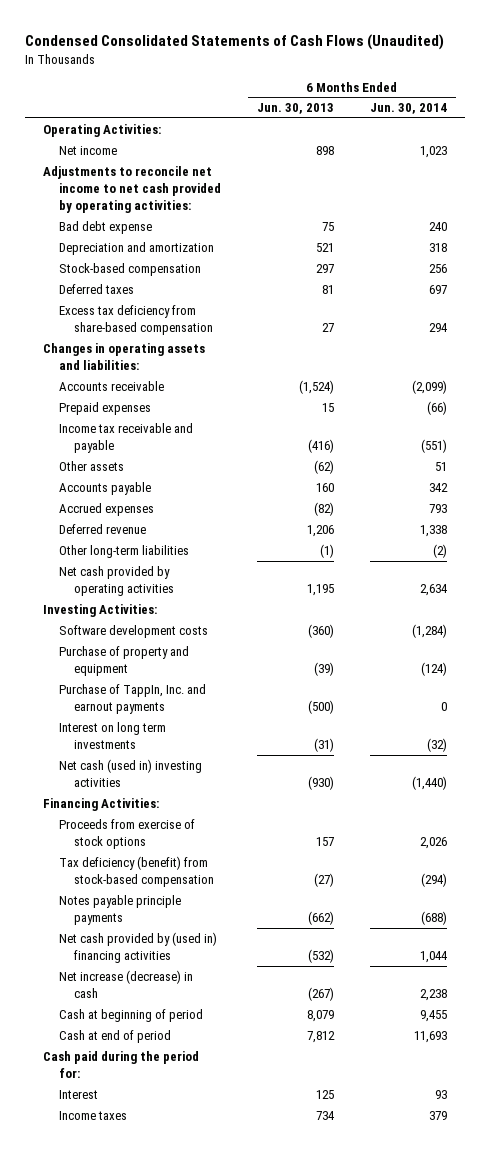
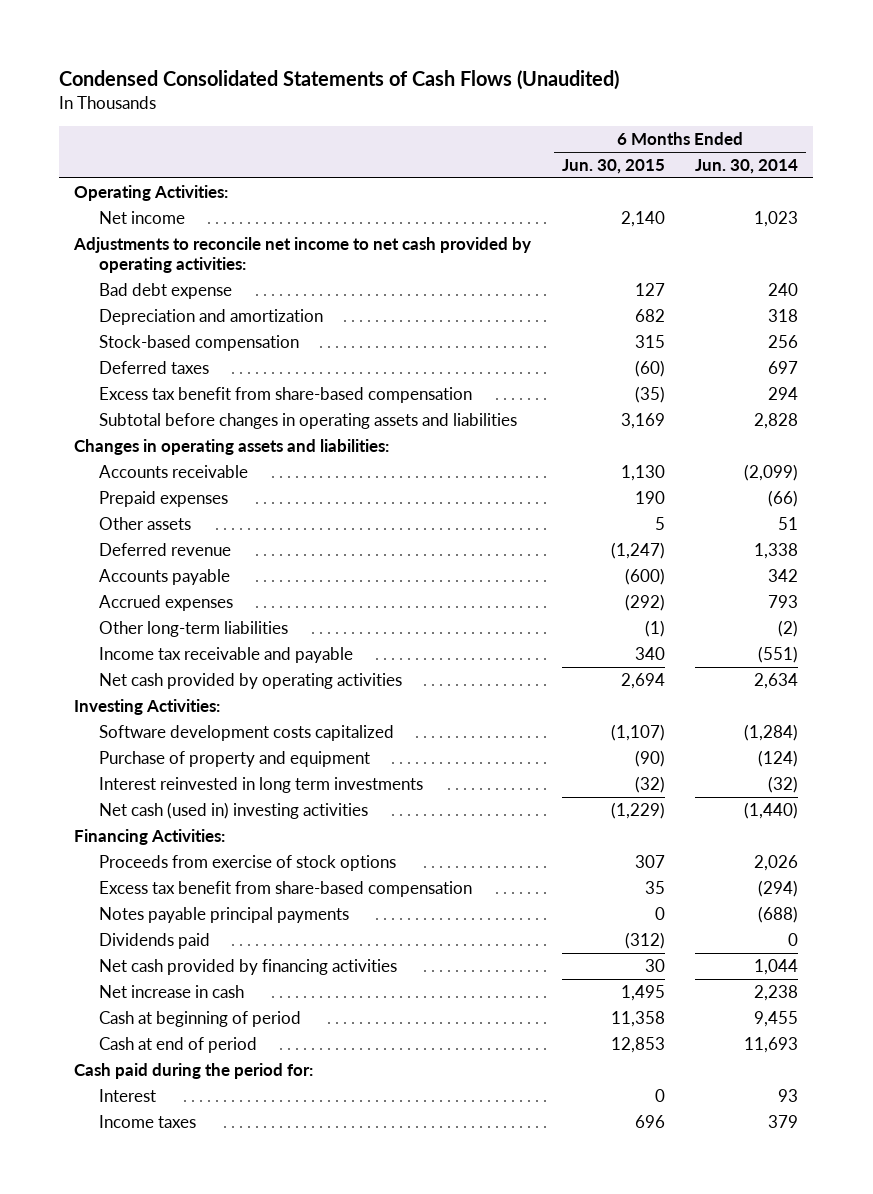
- | 6 Months Ended Jun. 30, 2013 | 6 Months Ended Jun. 30, 2014
+ | 6 Months Ended Jun. 30, 2015 | 6 Months Ended Jun. 30, 2014
- Excess tax deficiency from share-based compensation | 27 | 294
+ Excess tax benefit from share-based compensation | (35) | 294
+ Subtotal before changes in operating assets and liabilities | 3,169 | 2,828
moved up: Deferred revenue | (1,247) | 1,338
moved down: Income tax receivable and payable | 340 | (551)
- Software development costs | (360) | (1,284)
+ Software development costs capitalized | (1,107) | (1,284)
- Purchase of TappIn, Inc. and earnout payments | (500) | 0
- Interest on long term investments | (31) | (32)
+ Interest reinvested in long term investments | (32) | (32)
- Tax deficiency (benefit) from stock-based compensation | (27) | (294)
- Notes payable principle payments | (662) | (688)
- Net cash provided by (used in) financing activities | (532) | 1,044
- Net increase (decrease) in cash | (267) | 2,238
+ Excess tax benefit from share-based compensation | 35 | (294)
+ Notes payable principal payments | 0 | (688)
+ Dividends paid | (312) | 0
+ Net cash provided by financing activities | 30 | 1,044
+ Net increase in cash | 1,495 | 2,238

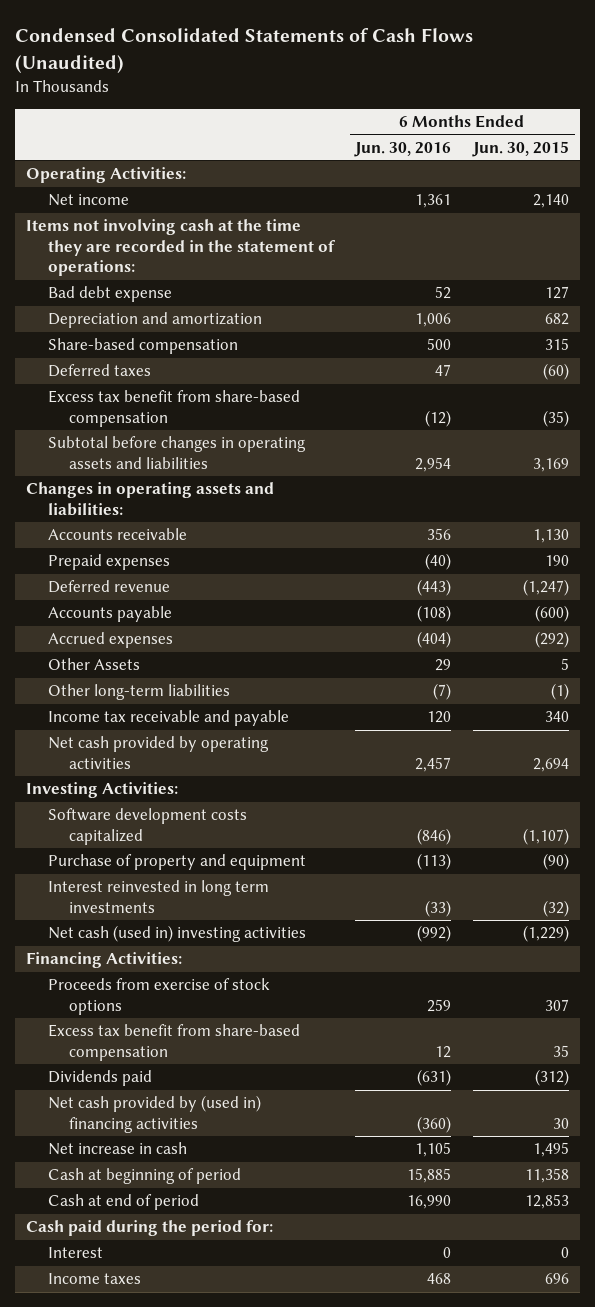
- | 6 Months Ended Jun. 30, 2015 | 6 Months Ended Jun. 30, 2014
+ | 6 Months Ended Jun. 30, 2016 | 6 Months Ended Jun. 30, 2015
- Adjustments to reconcile net income to net cash provided by operating activities:
+ Items not involving cash at the time they are recorded in the statement of operations:
- Stock-based compensation | 315 | 256
+ Share-based compensation | 500 | 315
- Other assets | 5 | 51
+ Other Assets | 29 | 5
- Notes payable principal payments | 0 | (688)
- Net cash provided by financing activities | 30 | 1,044
+ Net cash provided by (used in) financing activities | (360) | 30

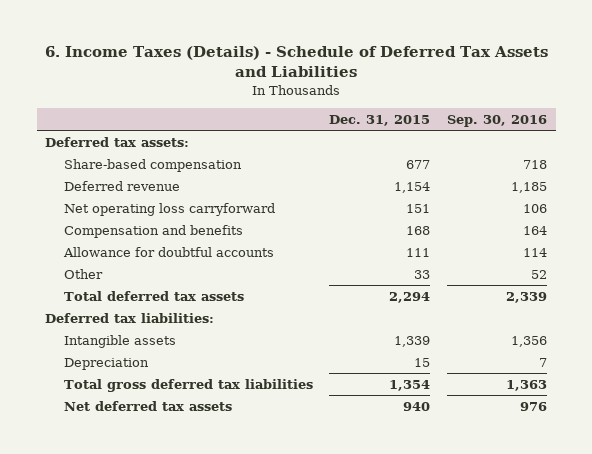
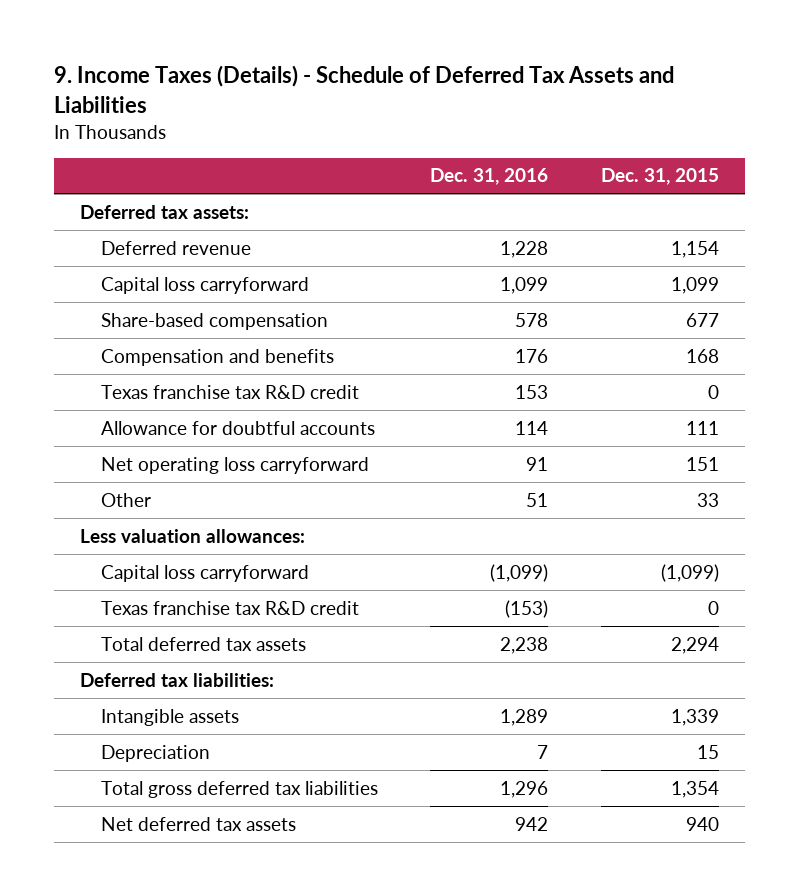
- 6. Income Taxes (Details) - Schedule of Deferred Tax Assets and Liabilities
+ 9. Income Taxes (Details) - Schedule of Deferred Tax Assets and Liabilities
- | Dec. 31, 2015 | Sep. 30, 2016
+ | Dec. 31, 2016 | Dec. 31, 2015
+ Capital loss carryforward | 1,099 | 1,099
moved down: Share-based compensation | 578 | 677
+ Texas franchise tax R&D credit | 153 | 0
moved down: Net operating loss carryforward | 91 | 151
+ Less valuation allowances:
+ Capital loss carryforward | (1,099) | (1,099)
+ Texas franchise tax R&D credit | (153) | 0

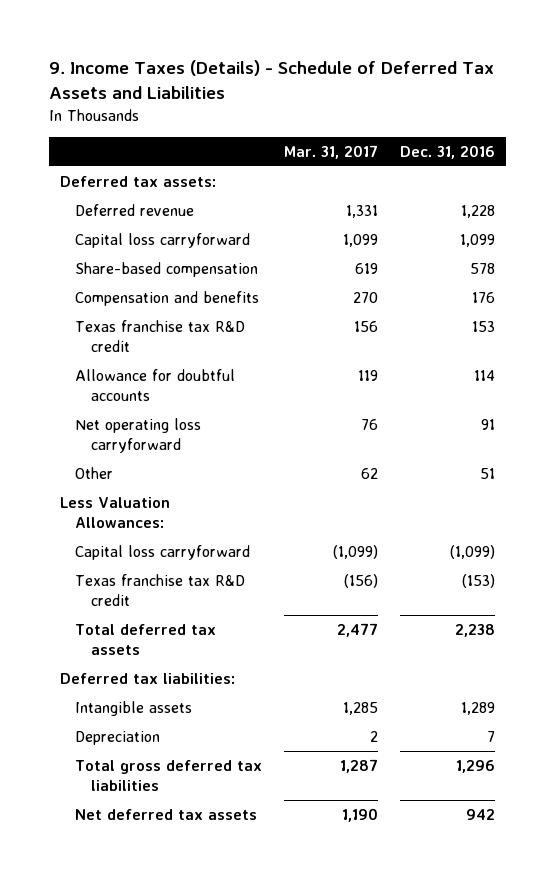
- | Dec. 31, 2016 | Dec. 31, 2015
+ | Mar. 31, 2017 | Dec. 31, 2016
- Less valuation allowances:
+ Less Valuation Allowances:

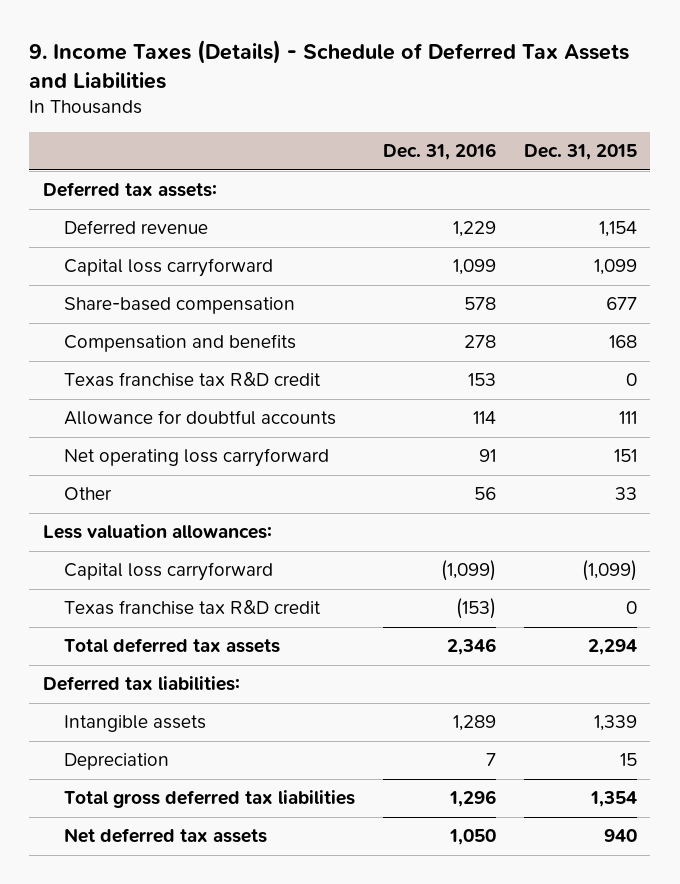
- | Mar. 31, 2017 | Dec. 31, 2016
+ | Dec. 31, 2016 | Dec. 31, 2015
- Deferred revenue | 1,331 | 1,228
+ Deferred revenue | 1,229 | 1,154
- Compensation and benefits | 270 | 176
+ Compensation and benefits | 278 | 168
- Other | 62 | 51
- Less Valuation Allowances:
+ Other | 56 | 33
+ Less valuation allowances:
- Total deferred tax assets | 2,477 | 2,238
+ Total deferred tax assets | 2,346 | 2,294
- Net deferred tax assets | 1,190 | 942
+ Net deferred tax assets | 1,050 | 940

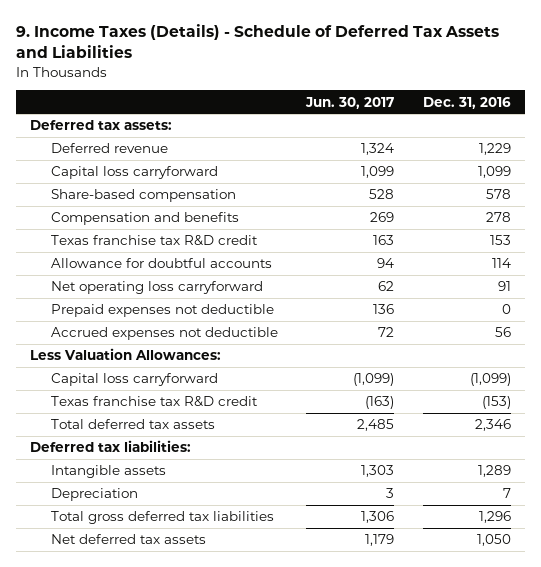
- | Dec. 31, 2016 | Dec. 31, 2015
+ | Jun. 30, 2017 | Dec. 31, 2016
- Other | 56 | 33
- Less valuation allowances:
+ Prepaid expenses not deductible | 136 | 0
+ Accrued expenses not deductible | 72 | 56
+ Less Valuation Allowances:

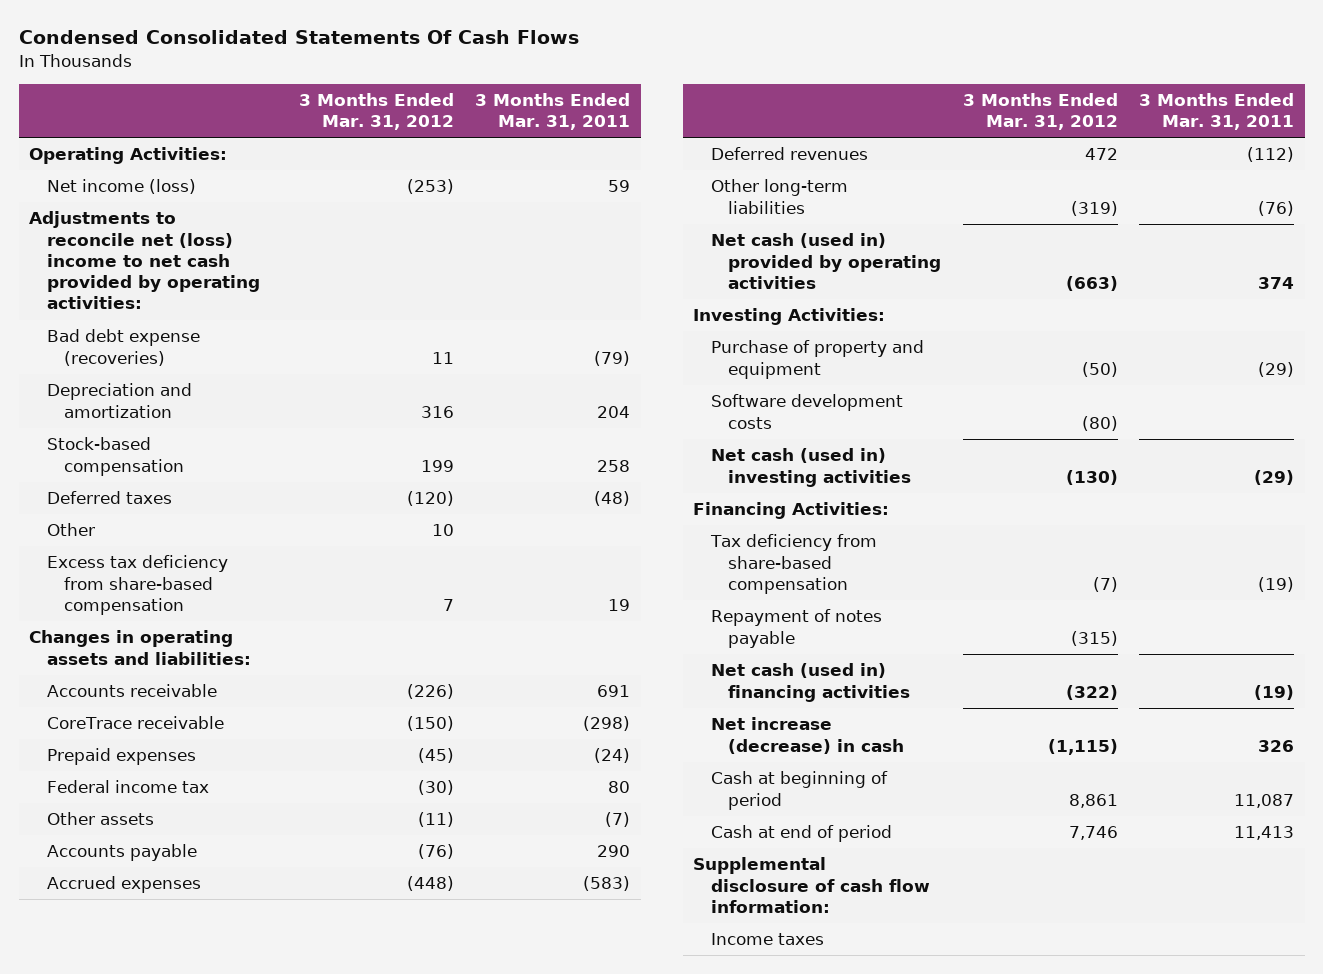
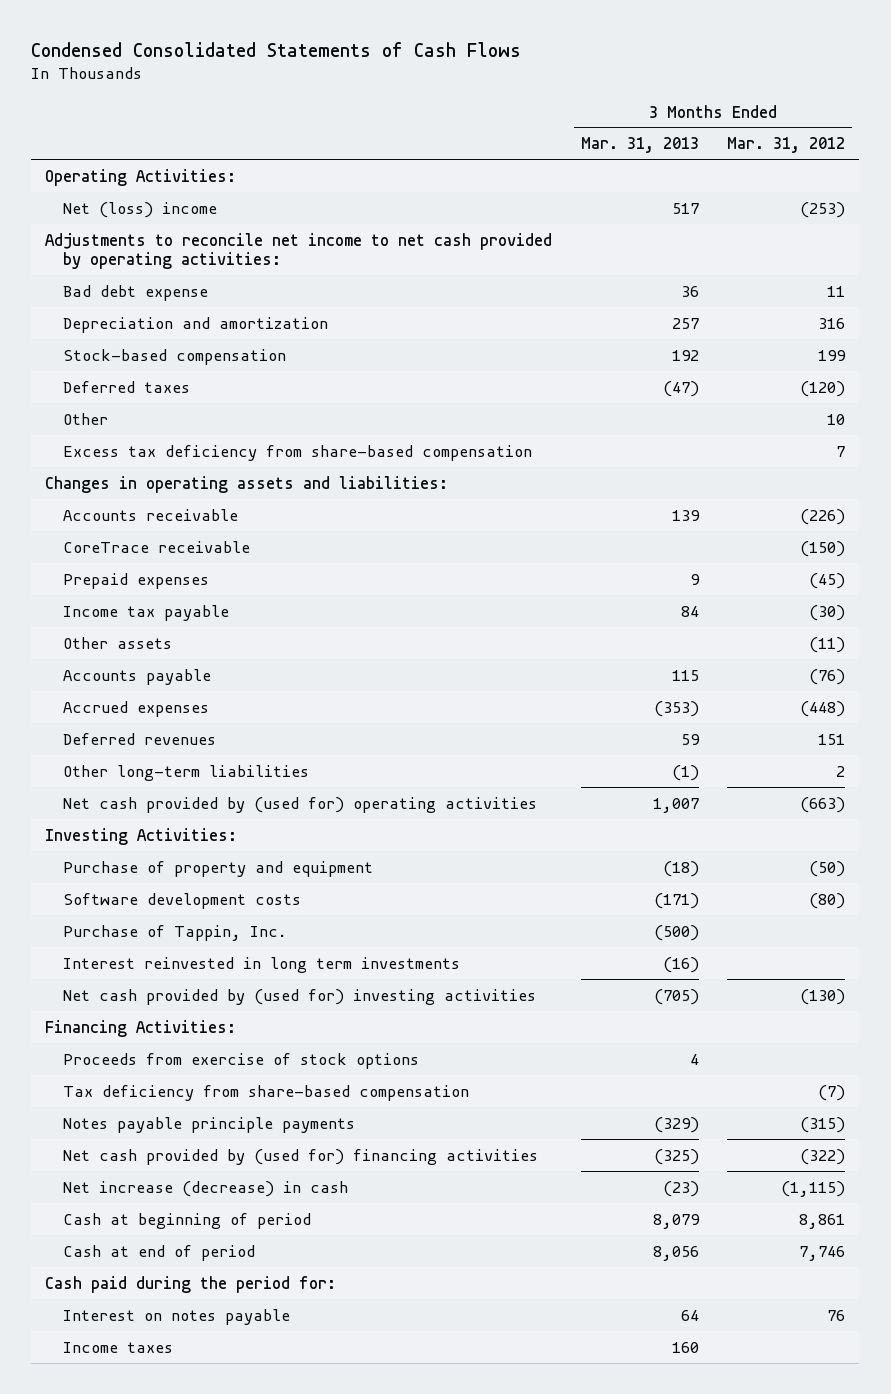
- Condensed Consolidated Statements Of Cash Flows
+ Condensed Consolidated Statements of Cash Flows
- | 3 Months Ended Mar. 31, 2012 | 3 Months Ended Mar. 31, 2011
+ | 3 Months Ended Mar. 31, 2013 | 3 Months Ended Mar. 31, 2012
- Net income (loss) | (253) | 59
- Adjustments to reconcile net (loss) income to net cash provided by operating activities:
- Bad debt expense (recoveries) | 11 | (79)
+ Net (loss) income | 517 | (253)
+ Adjustments to reconcile net income to net cash provided by operating activities:
+ Bad debt expense | 36 | 11
- Federal income tax | (30) | 80
+ Income tax payable | 84 | (30)
- Deferred revenues | 472 | (112)
- Other long-term liabilities | (319) | (76)
- Net cash (used in) provided by operating activities | (663) | 374
+ Deferred revenues | 59 | 151
+ Other long-term liabilities | (1) | 2
+ Net cash provided by (used for) operating activities | 1,007 | (663)
- Net cash (used in) investing activities | (130) | (29)
+ Purchase of Tappin, Inc. | (500) |
+ Interest reinvested in long term investments | (16) |
+ Net cash provided by (used for) investing activities | (705) | (130)
+ Proceeds from exercise of stock options | 4 |
- Repayment of notes payable | (315) |
- Net cash (used in) financing activities | (322) | (19)
+ Notes payable principle payments | (329) | (315)
+ Net cash provided by (used for) financing activities | (325) | (322)
- Supplemental disclosure of cash flow information:
+ Cash paid during the period for:
+ Interest on notes payable | 64 | 76

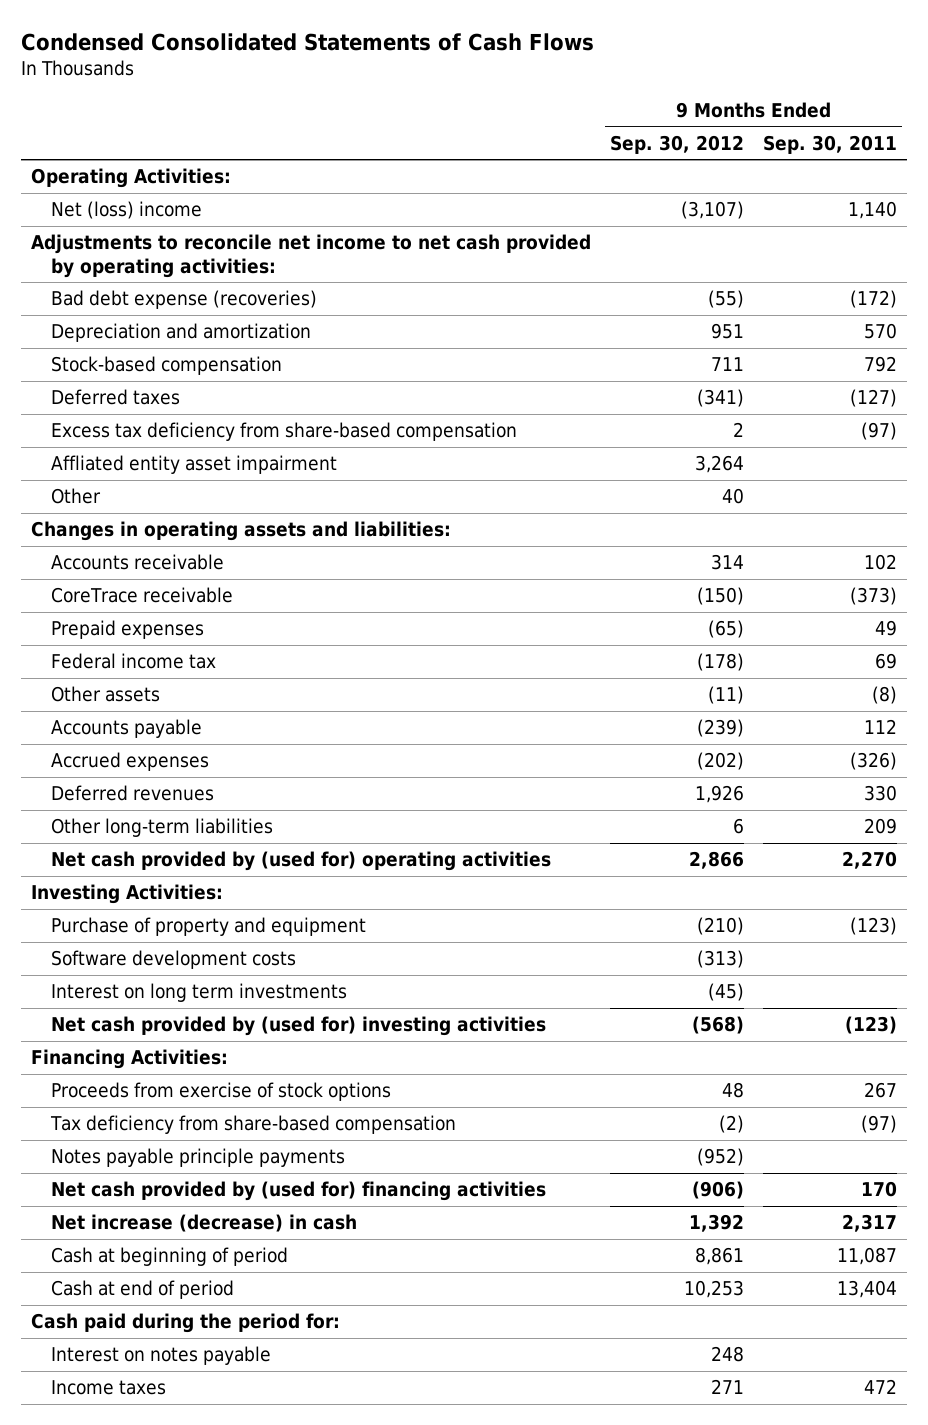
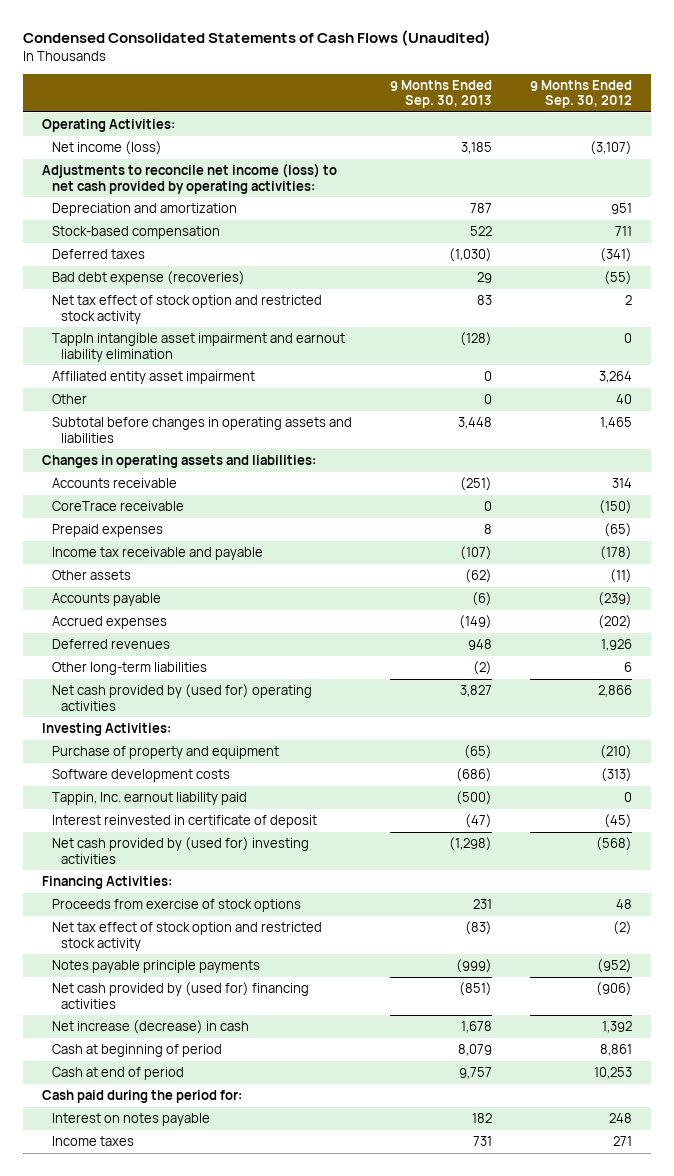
- Condensed Consolidated Statements of Cash Flows
+ Condensed Consolidated Statements of Cash Flows (Unaudited)
- | 9 Months Ended Sep. 30, 2012 | 9 Months Ended Sep. 30, 2011
+ | 9 Months Ended Sep. 30, 2013 | 9 Months Ended Sep. 30, 2012
- Net (loss) income | (3,107) | 1,140
- Adjustments to reconcile net income to net cash provided by operating activities:
+ Net income (loss) | 3,185 | (3,107)
+ Adjustments to reconcile net income (loss) to net cash provided by operating activities:
- Excess tax deficiency from share-based compensation | 2 | (97)
- Affliated entity asset impairment | 3,264 |
moved down: Bad debt expense (recoveries) | 29 | (55)
+ Net tax effect of stock option and restricted stock activity | 83 | 2
+ TappIn intangible asset impairment and earnout liability elimination | (128) | 0
+ Affiliated entity asset impairment | 0 | 3,264
+ Subtotal before changes in operating assets and liabilities | 3,448 | 1,465
- Federal income tax | (178) | 69
+ Income tax receivable and payable | (107) | (178)
- Interest on long term investments | (45) |
+ Tappin, Inc. earnout liability paid | (500) | 0
+ Interest reinvested in certificate of deposit | (47) | (45)
- Tax deficiency from share-based compensation | (2) | (97)
+ Net tax effect of stock option and restricted stock activity | (83) | (2)

